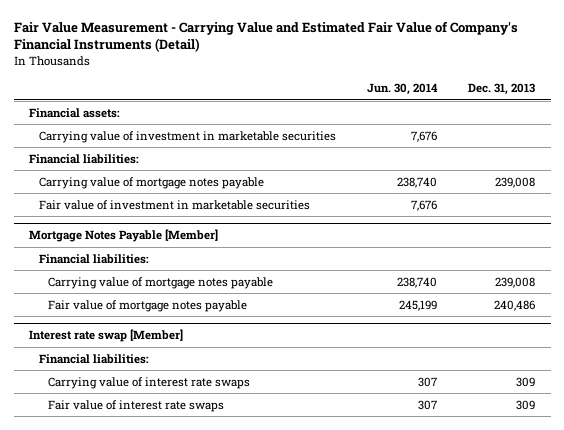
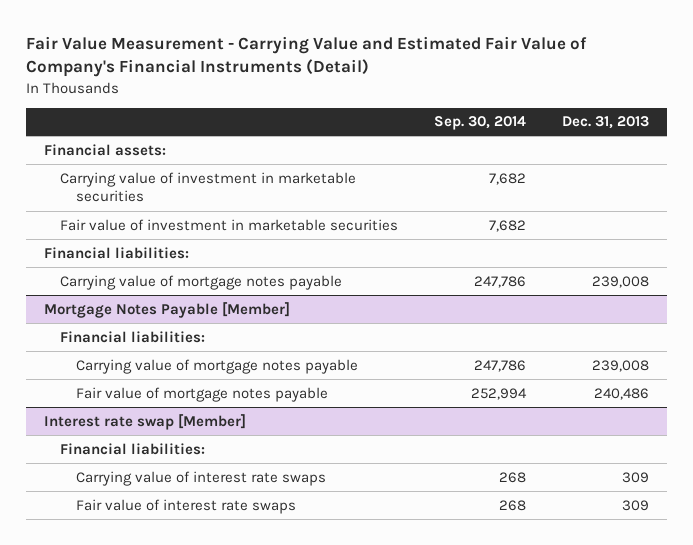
- | Jun. 30, 2014 | Dec. 31, 2013
+ | Sep. 30, 2014 | Dec. 31, 2013
moved up: Fair value of investment in marketable securities | 7,682 |

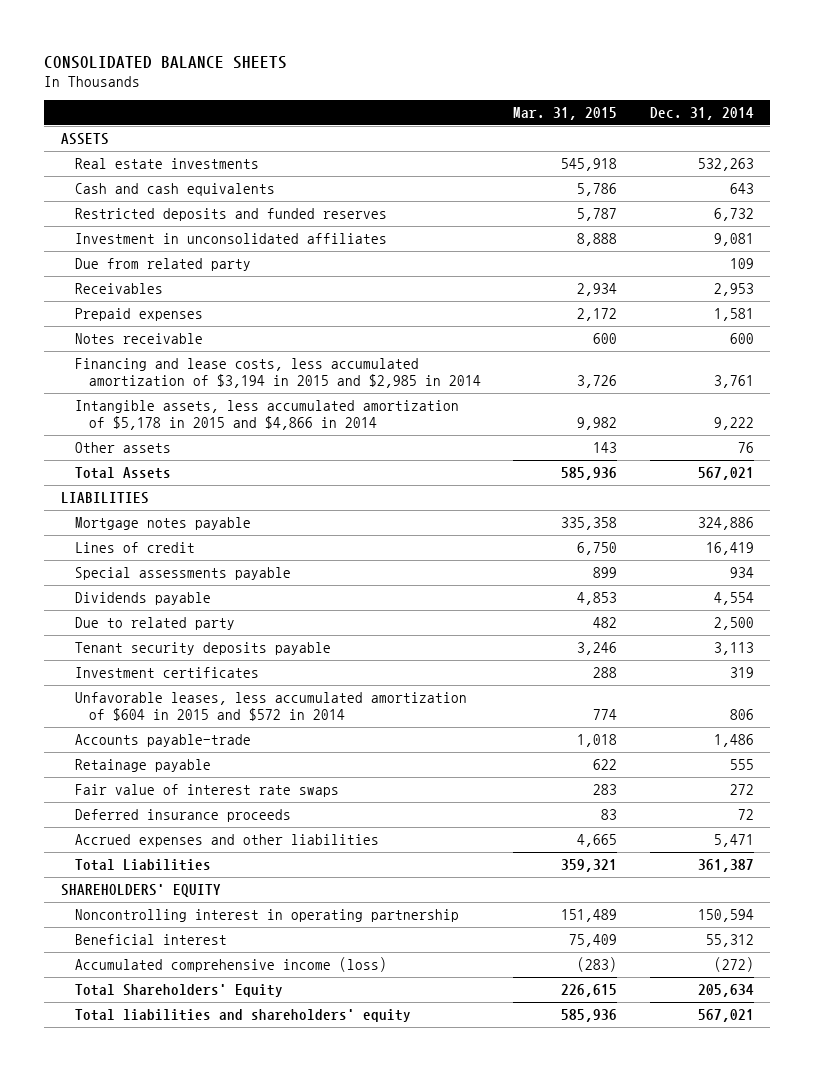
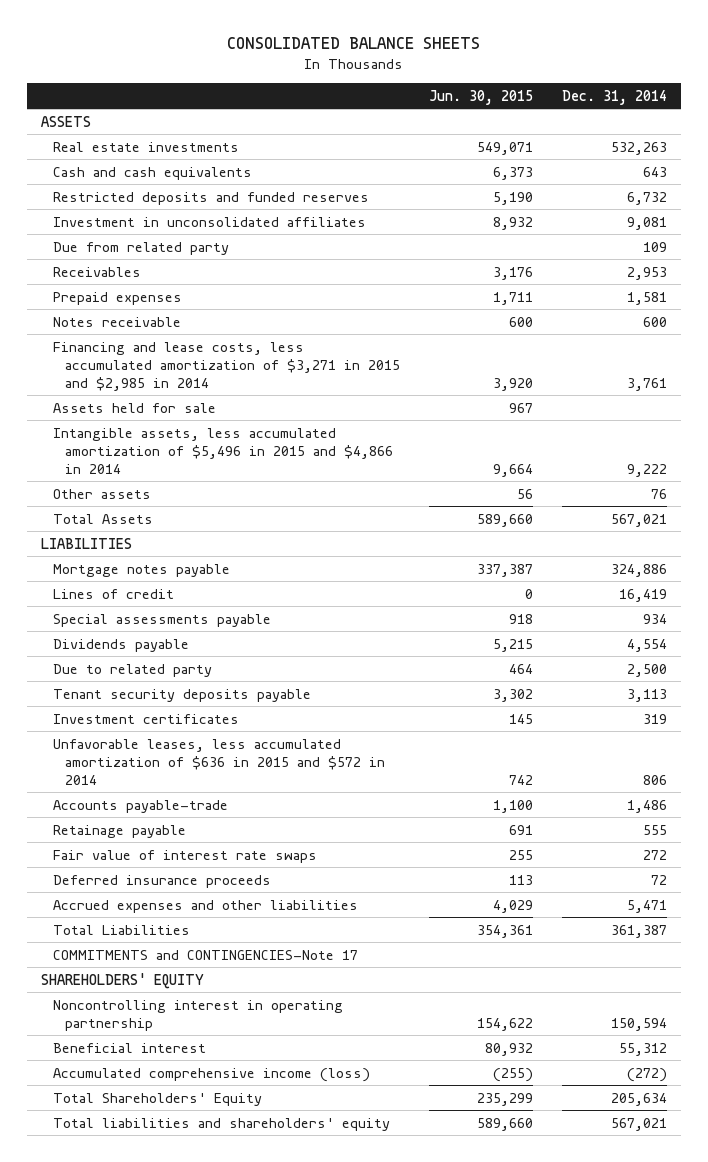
- | Mar. 31, 2015 | Dec. 31, 2014
+ | Jun. 30, 2015 | Dec. 31, 2014
- Financing and lease costs, less accumulated amortization of $3,194 in 2015 and $2,985 in 2014 | 3,726 | 3,761
- Intangible assets, less accumulated amortization of $5,178 in 2015 and $4,866 in 2014 | 9,982 | 9,222
+ Financing and lease costs, less accumulated amortization of $3,271 in 2015 and $2,985 in 2014 | 3,920 | 3,761
+ Assets held for sale | 967 |
+ Intangible assets, less accumulated amortization of $5,496 in 2015 and $4,866 in 2014 | 9,664 | 9,222
- Unfavorable leases, less accumulated amortization of $604 in 2015 and $572 in 2014 | 774 | 806
+ Unfavorable leases, less accumulated amortization of $636 in 2015 and $572 in 2014 | 742 | 806
+ COMMITMENTS and CONTINGENCIES-Note 17

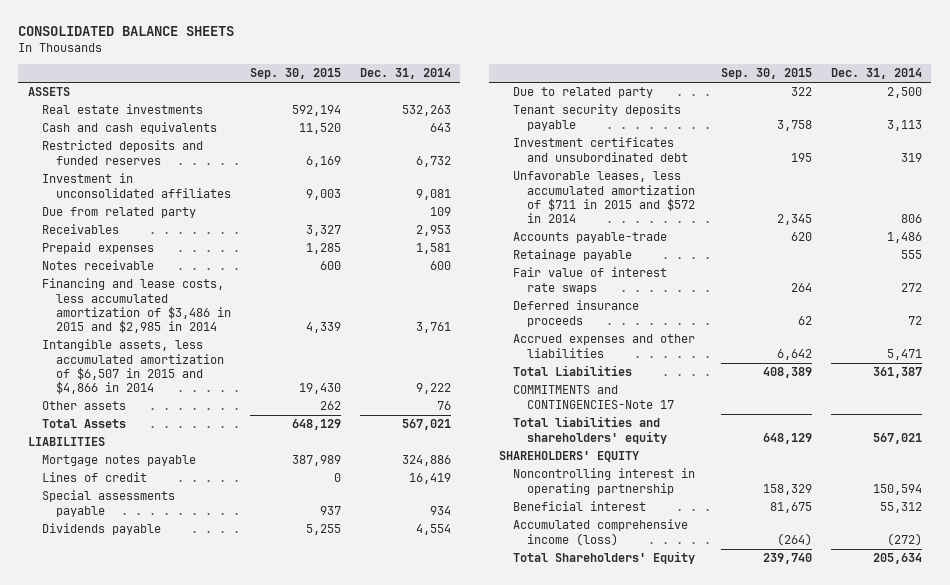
- | Jun. 30, 2015 | Dec. 31, 2014
+ | Sep. 30, 2015 | Dec. 31, 2014
- Financing and lease costs, less accumulated amortization of $3,271 in 2015 and $2,985 in 2014 | 3,920 | 3,761
- Assets held for sale | 967 |
- Intangible assets, less accumulated amortization of $5,496 in 2015 and $4,866 in 2014 | 9,664 | 9,222
+ Financing and lease costs, less accumulated amortization of $3,486 in 2015 and $2,985 in 2014 | 4,339 | 3,761
+ Intangible assets, less accumulated amortization of $6,507 in 2015 and $4,866 in 2014 | 19,430 | 9,222
- Investment certificates | 145 | 319
- Unfavorable leases, less accumulated amortization of $636 in 2015 and $572 in 2014 | 742 | 806
+ Investment certificates and unsubordinated debt | 195 | 319
+ Unfavorable leases, less accumulated amortization of $711 in 2015 and $572 in 2014 | 2,345 | 806
moved up: Total liabilities and shareholders' equity | 648,129 | 567,021

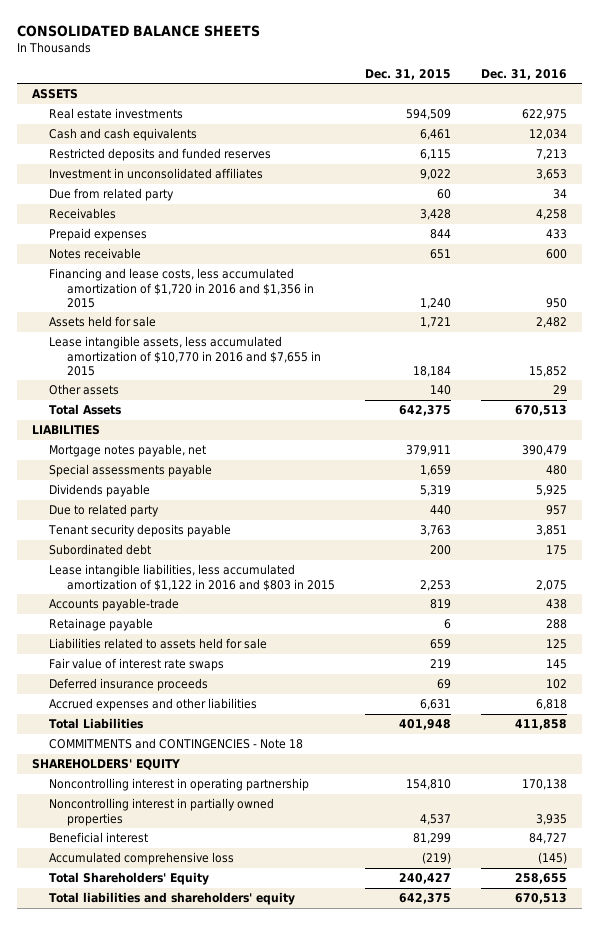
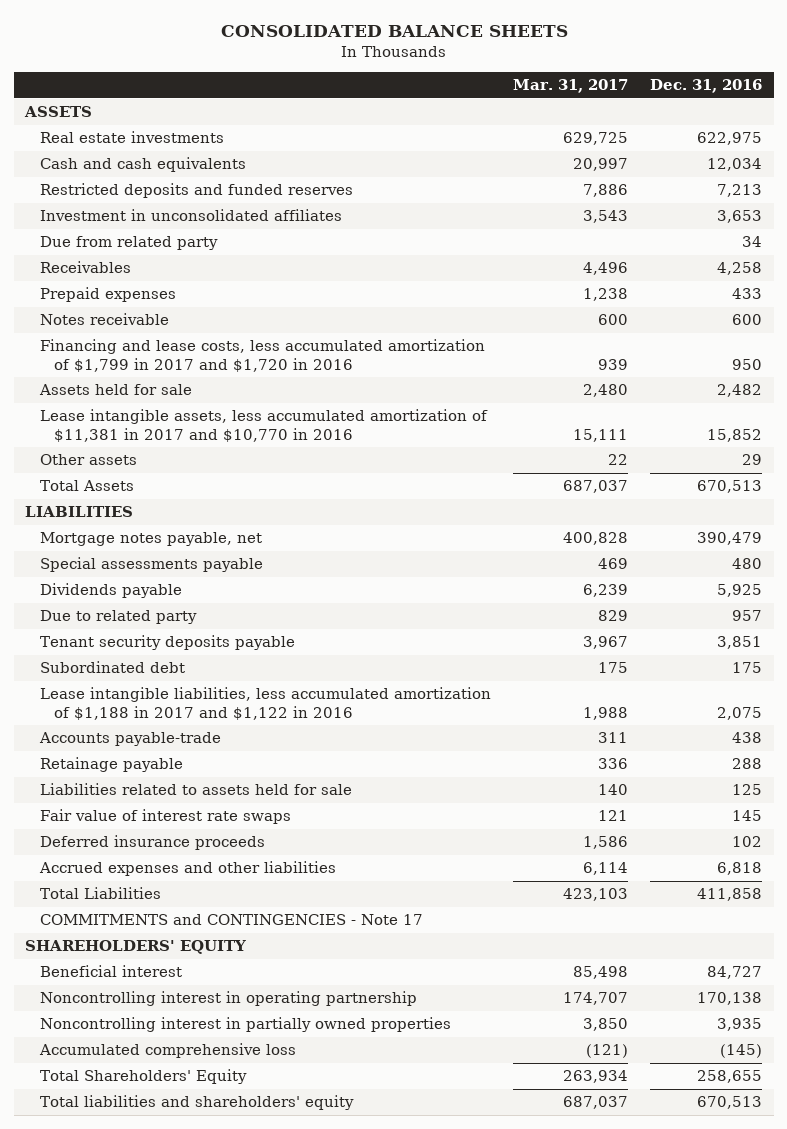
- | Dec. 31, 2015 | Dec. 31, 2016
+ | Mar. 31, 2017 | Dec. 31, 2016
- Financing and lease costs, less accumulated amortization of $1,720 in 2016 and $1,356 in 2015 | 1,240 | 950
+ Financing and lease costs, less accumulated amortization of $1,799 in 2017 and $1,720 in 2016 | 939 | 950
- Lease intangible assets, less accumulated amortization of $10,770 in 2016 and $7,655 in 2015 | 18,184 | 15,852
+ Lease intangible assets, less accumulated amortization of $11,381 in 2017 and $10,770 in 2016 | 15,111 | 15,852
- Lease intangible liabilities, less accumulated amortization of $1,122 in 2016 and $803 in 2015 | 2,253 | 2,075
+ Lease intangible liabilities, less accumulated amortization of $1,188 in 2017 and $1,122 in 2016 | 1,988 | 2,075
- COMMITMENTS and CONTINGENCIES - Note 18
+ COMMITMENTS and CONTINGENCIES - Note 17
moved up: Beneficial interest | 85,498 | 84,727

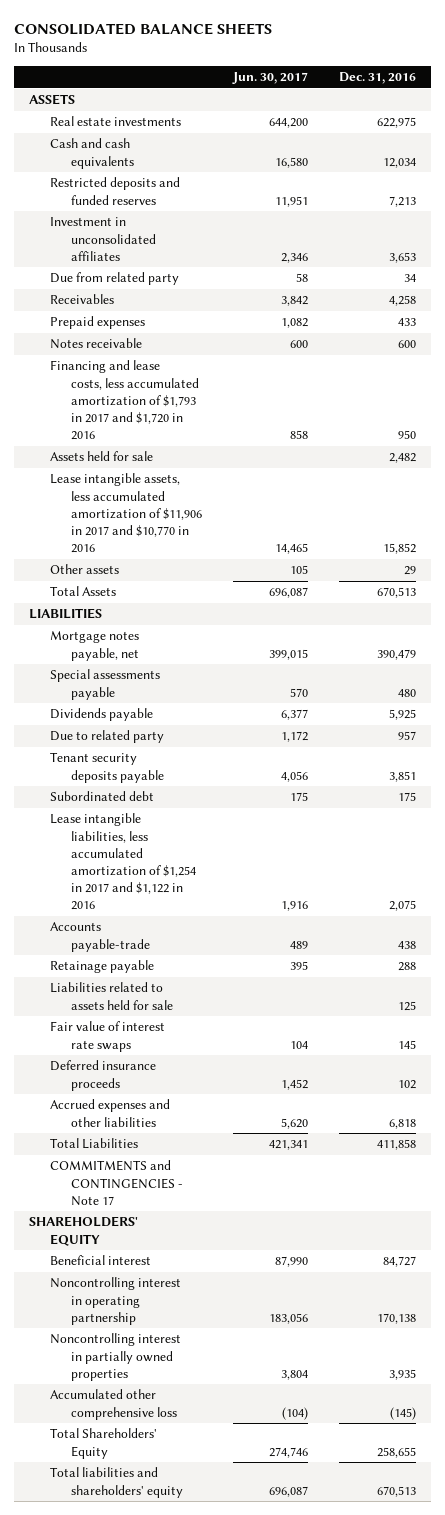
- | Mar. 31, 2017 | Dec. 31, 2016
+ | Jun. 30, 2017 | Dec. 31, 2016
- Financing and lease costs, less accumulated amortization of $1,799 in 2017 and $1,720 in 2016 | 939 | 950
+ Financing and lease costs, less accumulated amortization of $1,793 in 2017 and $1,720 in 2016 | 858 | 950
- Lease intangible assets, less accumulated amortization of $11,381 in 2017 and $10,770 in 2016 | 15,111 | 15,852
+ Lease intangible assets, less accumulated amortization of $11,906 in 2017 and $10,770 in 2016 | 14,465 | 15,852
- Lease intangible liabilities, less accumulated amortization of $1,188 in 2017 and $1,122 in 2016 | 1,988 | 2,075
+ Lease intangible liabilities, less accumulated amortization of $1,254 in 2017 and $1,122 in 2016 | 1,916 | 2,075
- Accumulated comprehensive loss | (121) | (145)
+ Accumulated other comprehensive loss | (104) | (145)

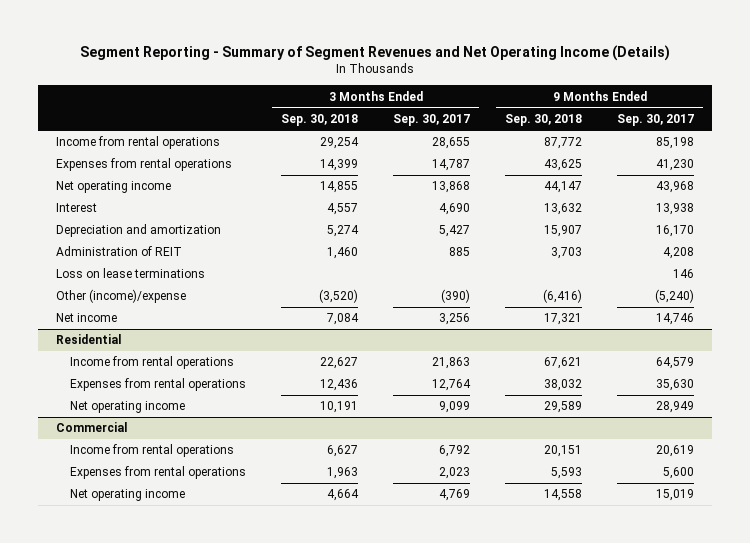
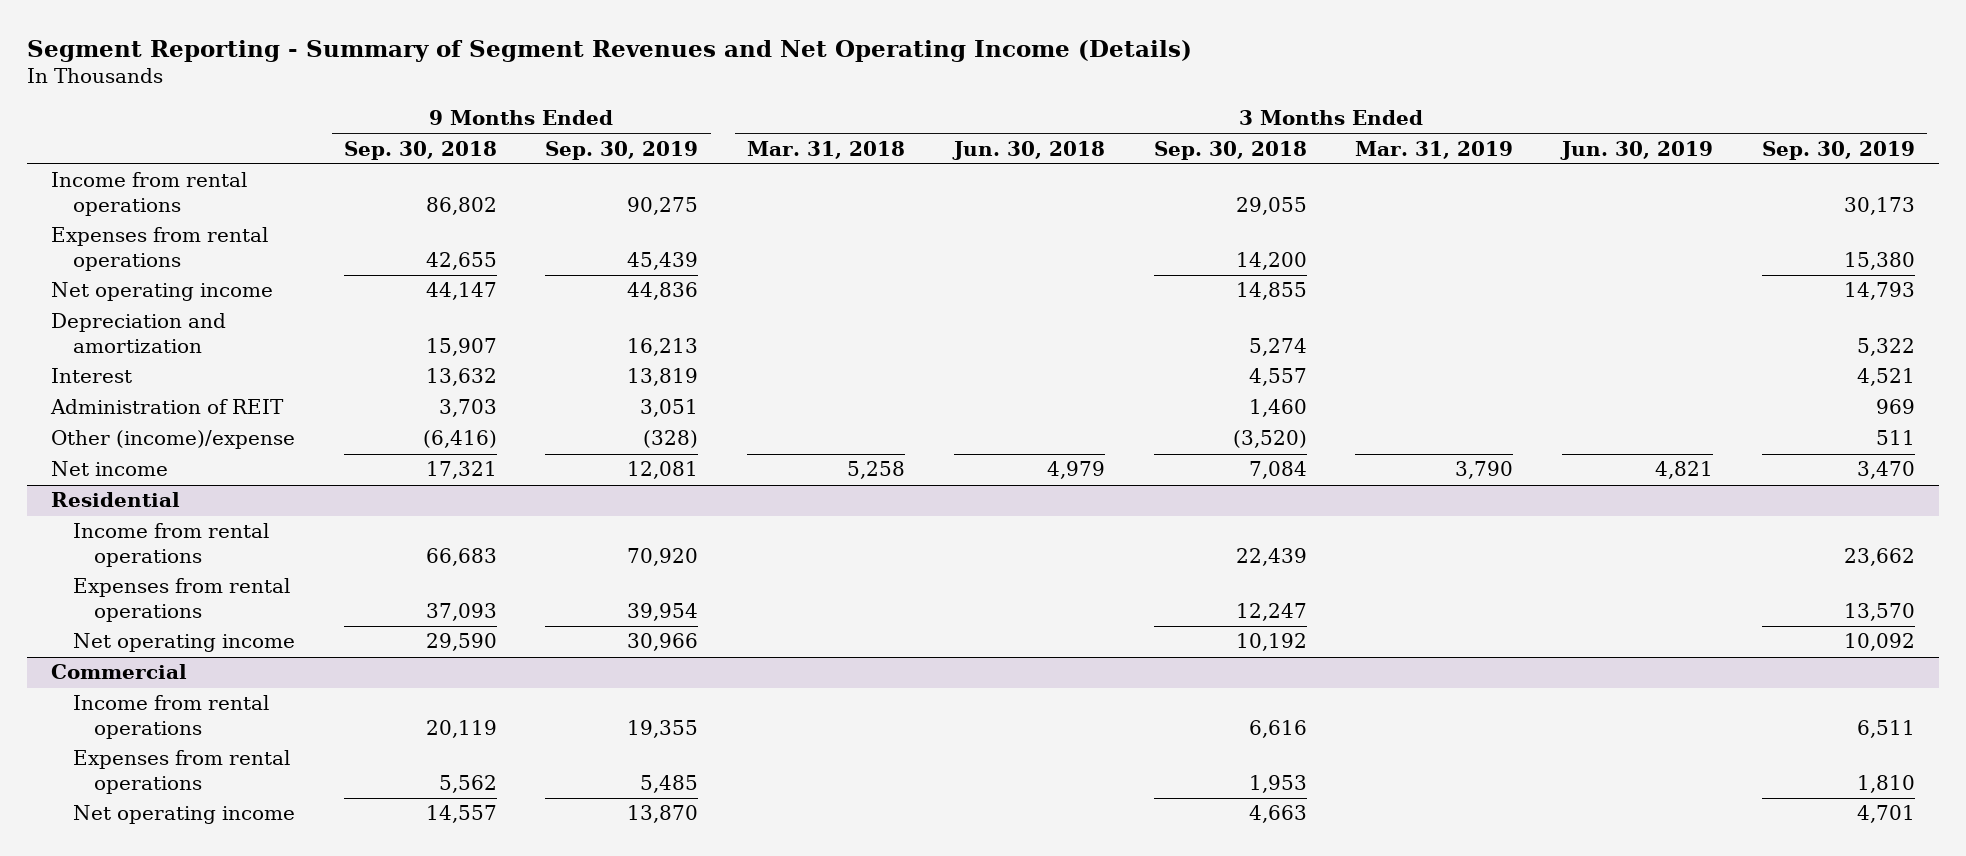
- | 3 Months Ended Sep. 30, 2018 | 3 Months Ended Sep. 30, 2017 | 9 Months Ended Sep. 30, 2018 | 9 Months Ended Sep. 30, 2017
+ | 9 Months Ended Sep. 30, 2018 | 9 Months Ended Sep. 30, 2019 | 3 Months Ended Mar. 31, 2018 | 3 Months Ended Jun. 30, 2018 | 3 Months Ended Sep. 30, 2018 | 3 Months Ended Mar. 31, 2019 | 3 Months Ended Jun. 30, 2019 | 3 Months Ended Sep. 30, 2019
- Income from rental operations | 29,254 | 28,655 | 87,772 | 85,198
- Expenses from rental operations | 14,399 | 14,787 | 43,625 | 41,230
+ Income from rental operations | 86,802 | 90,275 | | | 29,055 | | | 30,173
+ Expenses from rental operations | 42,655 | 45,439 | | | 14,200 | | | 15,380
moved down: Interest | 13,632 | 13,819 | | | 4,557 | | | 4,521
- Loss on lease terminations | | | | 146
@ Residential
- Income from rental operations | 22,627 | 21,863 | 67,621 | 64,579
- Expenses from rental operations | 12,436 | 12,764 | 38,032 | 35,630
- Net operating income | 10,191 | 9,099 | 29,589 | 28,949
+ Income from rental operations | 66,683 | 70,920 | | | 22,439 | | | 23,662
+ Expenses from rental operations | 37,093 | 39,954 | | | 12,247 | | | 13,570
+ Net operating income | 29,590 | 30,966 | | | 10,192 | | | 10,092
@ Commercial
- Income from rental operations | 6,627 | 6,792 | 20,151 | 20,619
- Expenses from rental operations | 1,963 | 2,023 | 5,593 | 5,600
- Net operating income | 4,664 | 4,769 | 14,558 | 15,019
+ Income from rental operations | 20,119 | 19,355 | | | 6,616 | | | 6,511
+ Expenses from rental operations | 5,562 | 5,485 | | | 1,953 | | | 1,810
+ Net operating income | 14,557 | 13,870 | | | 4,663 | | | 4,701

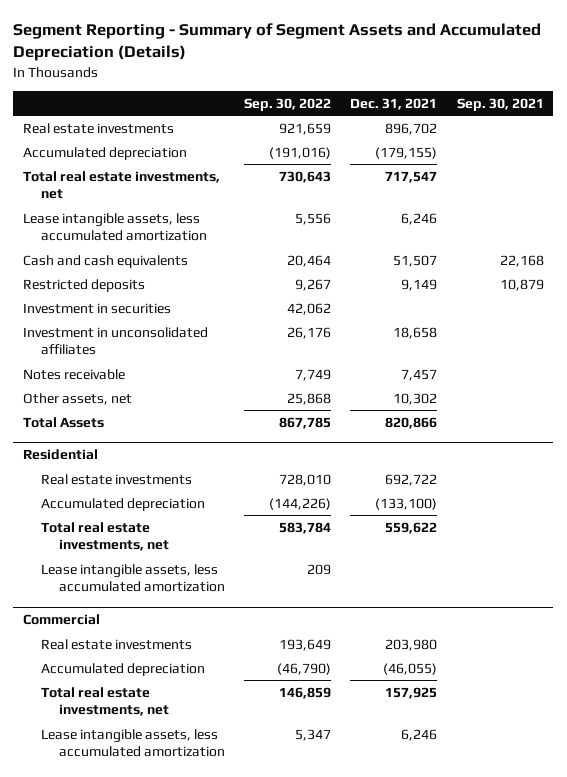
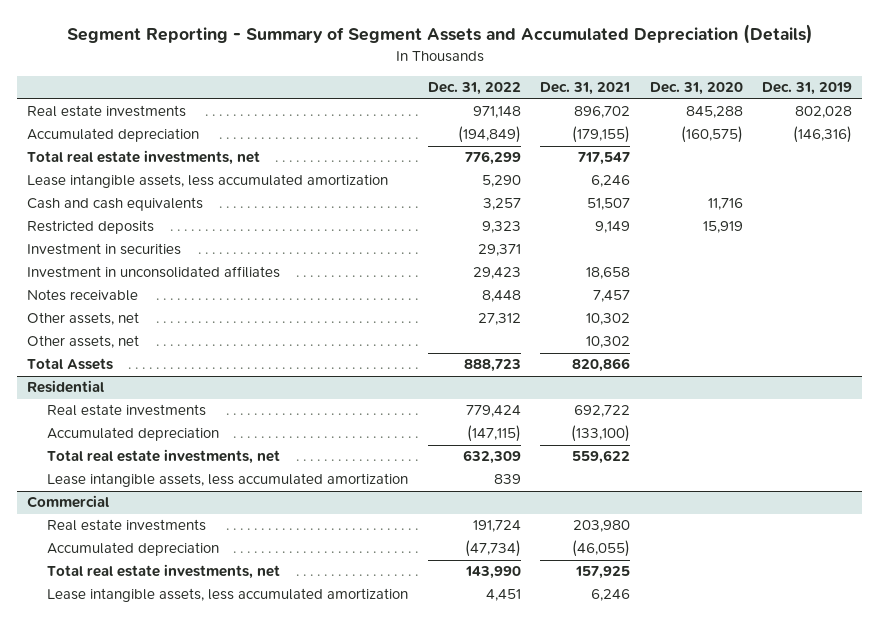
- | Sep. 30, 2022 | Dec. 31, 2021 | Sep. 30, 2021
+ | Dec. 31, 2022 | Dec. 31, 2021 | Dec. 31, 2020 | Dec. 31, 2019
+ Other assets, net | | 10,302 | |

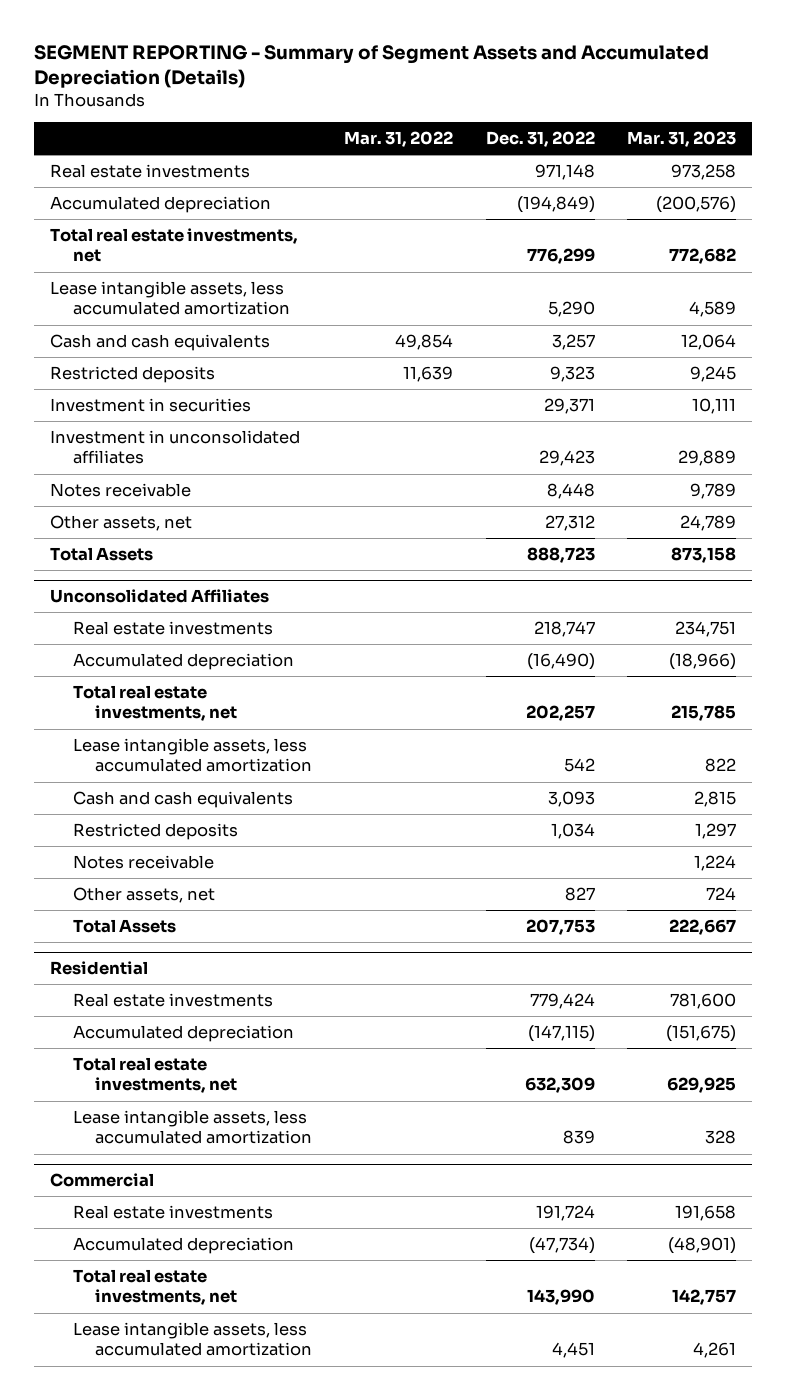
- Segment Reporting - Summary of Segment Assets and Accumulated Depreciation (Details)
+ SEGMENT REPORTING - Summary of Segment Assets and Accumulated Depreciation (Details)
- | Dec. 31, 2022 | Dec. 31, 2021 | Dec. 31, 2020 | Dec. 31, 2019
+ | Mar. 31, 2022 | Dec. 31, 2022 | Mar. 31, 2023
- Other assets, net | | 10,302 | |
+ Unconsolidated Affiliates
+ Real estate investments | | 218,747 | 234,751
+ Accumulated depreciation | | (16,490) | (18,966)
+ Total real estate investments, net | | 202,257 | 215,785
+ Lease intangible assets, less accumulated amortization | | 542 | 822
+ Cash and cash equivalents | | 3,093 | 2,815
+ Restricted deposits | | 1,034 | 1,297
+ Notes receivable | | | 1,224
+ Other assets, net | | 827 | 724
+ Total Assets | | 207,753 | 222,667

